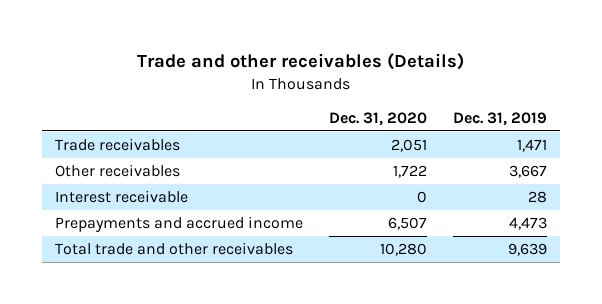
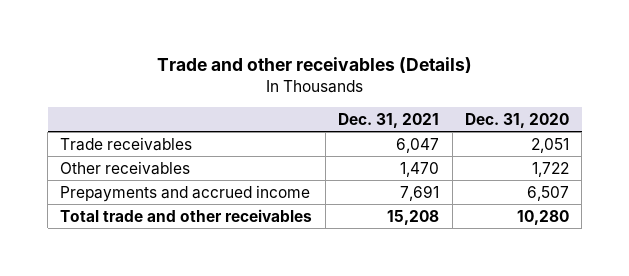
- | Dec. 31, 2020 | Dec. 31, 2019
+ | Dec. 31, 2021 | Dec. 31, 2020
- Interest receivable | 0 | 28

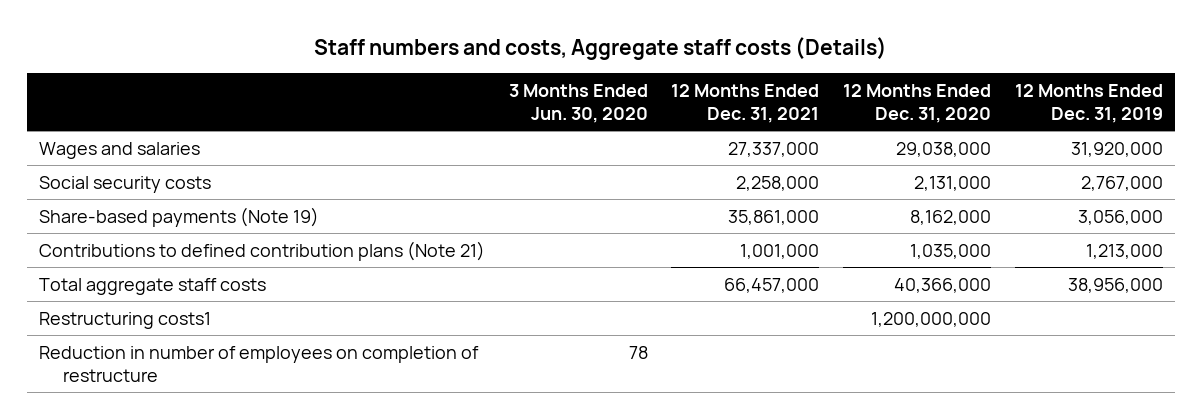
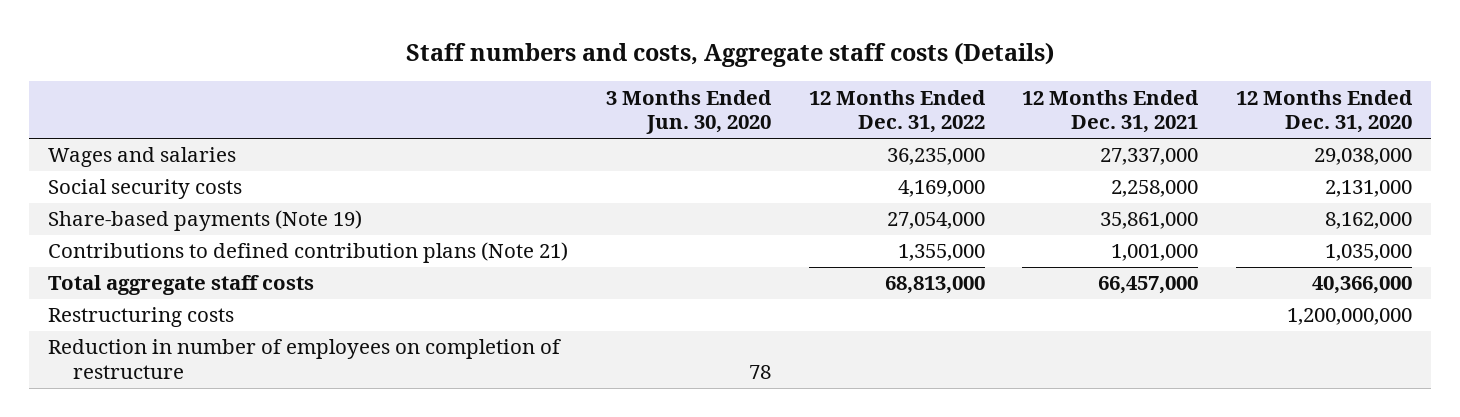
- | 3 Months Ended Jun. 30, 2020 | 12 Months Ended Dec. 31, 2021 | 12 Months Ended Dec. 31, 2020 | 12 Months Ended Dec. 31, 2019
+ | 3 Months Ended Jun. 30, 2020 | 12 Months Ended Dec. 31, 2022 | 12 Months Ended Dec. 31, 2021 | 12 Months Ended Dec. 31, 2020
- Restructuring costs1 | | | 1,200,000,000 |
+ Restructuring costs | | | | 1,200,000,000

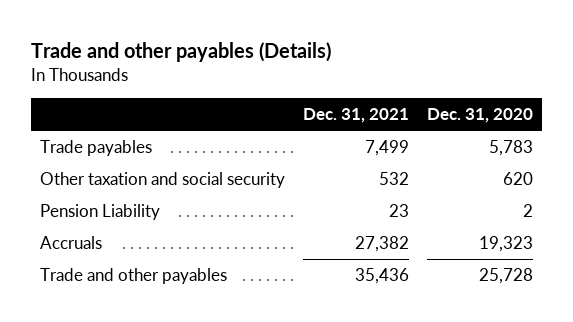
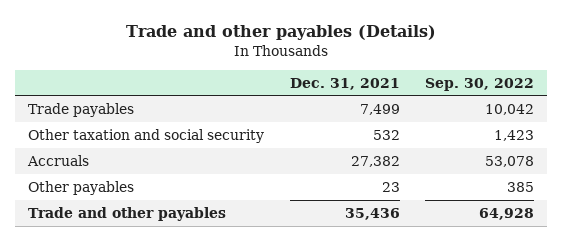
- | Dec. 31, 2021 | Dec. 31, 2020
+ | Dec. 31, 2021 | Sep. 30, 2022
- Pension Liability | 23 | 2
+ Other payables | 23 | 385

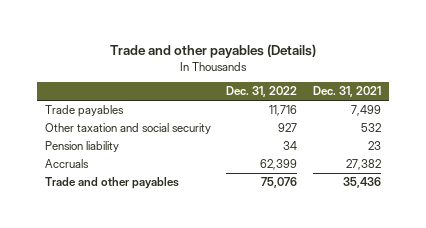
- | Dec. 31, 2021 | Sep. 30, 2022
+ | Dec. 31, 2022 | Dec. 31, 2021
+ Pension liability | 34 | 23
- Other payables | 23 | 385

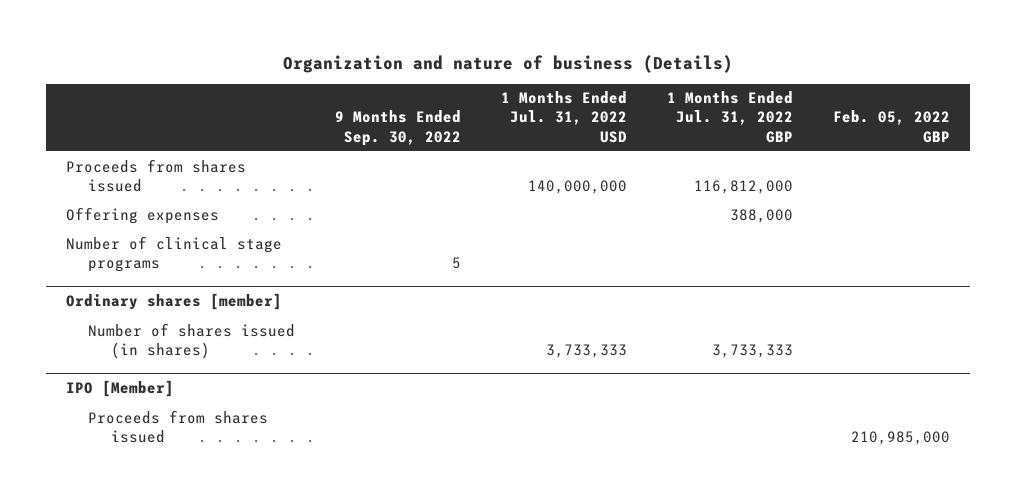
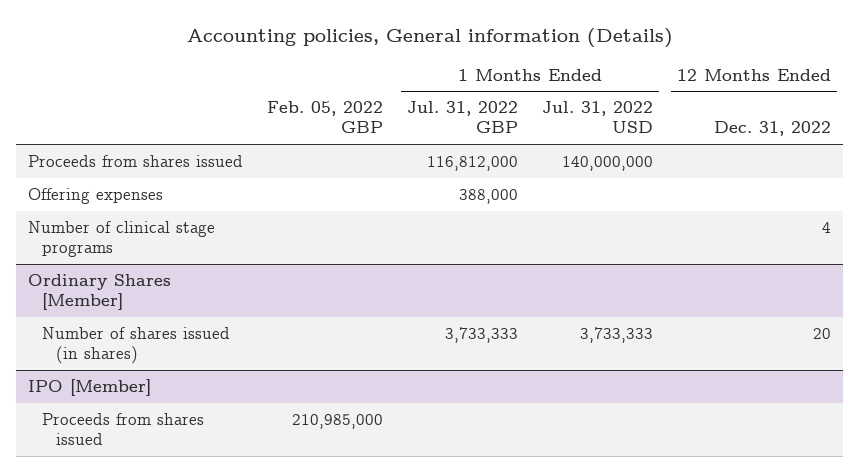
- Organization and nature of business (Details)
+ Accounting policies, General information (Details)
- | 9 Months Ended Sep. 30, 2022 | 1 Months Ended Jul. 31, 2022 USD | 1 Months Ended Jul. 31, 2022 GBP | Feb. 05, 2022 GBP
+ | Feb. 05, 2022 GBP | 1 Months Ended Jul. 31, 2022 GBP | 1 Months Ended Jul. 31, 2022 USD | 12 Months Ended Dec. 31, 2022
- Ordinary shares [member]
+ Ordinary Shares [Member]

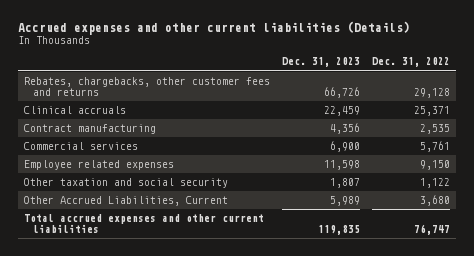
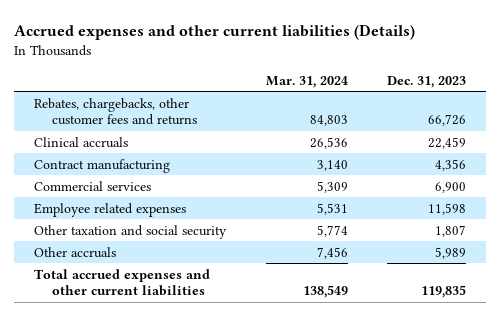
- | Dec. 31, 2023 | Dec. 31, 2022
+ | Mar. 31, 2024 | Dec. 31, 2023
- Other Accrued Liabilities, Current | 5,989 | 3,680
+ Other accruals | 7,456 | 5,989

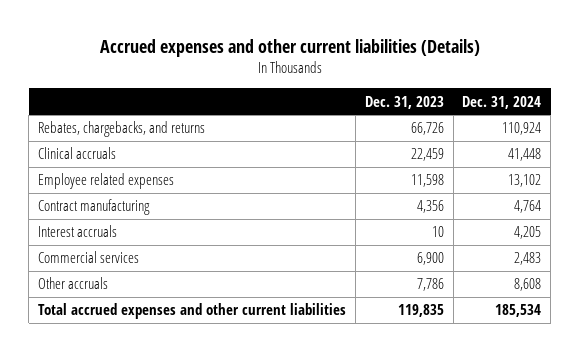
- | Mar. 31, 2024 | Dec. 31, 2023
+ | Dec. 31, 2023 | Dec. 31, 2024
- Rebates, chargebacks, other customer fees and returns | 84,803 | 66,726
+ Rebates, chargebacks, and returns | 66,726 | 110,924
moved up: Employee related expenses | 11,598 | 13,102
+ Interest accruals | 10 | 4,205
- Other taxation and social security | 5,774 | 1,807
- Other accruals | 7,456 | 5,989
+ Other accruals | 7,786 | 8,608

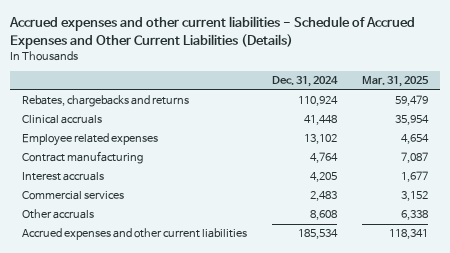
- Accrued expenses and other current liabilities (Details)
+ Accrued expenses and other current liabilities - Schedule of Accrued Expenses and Other Current Liabilities (Details)
- | Dec. 31, 2023 | Dec. 31, 2024
+ | Dec. 31, 2024 | Mar. 31, 2025
- Rebates, chargebacks, and returns | 66,726 | 110,924
+ Rebates, chargebacks and returns | 110,924 | 59,479
- Total accrued expenses and other current liabilities | 119,835 | 185,534
+ Accrued expenses and other current liabilities | 185,534 | 118,341

